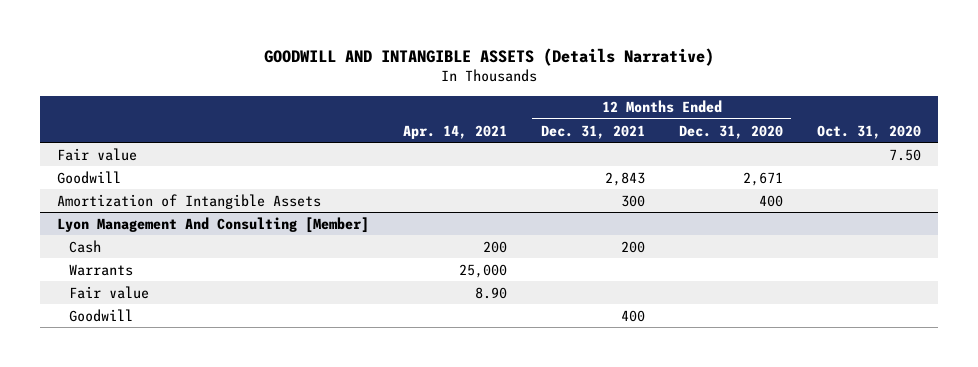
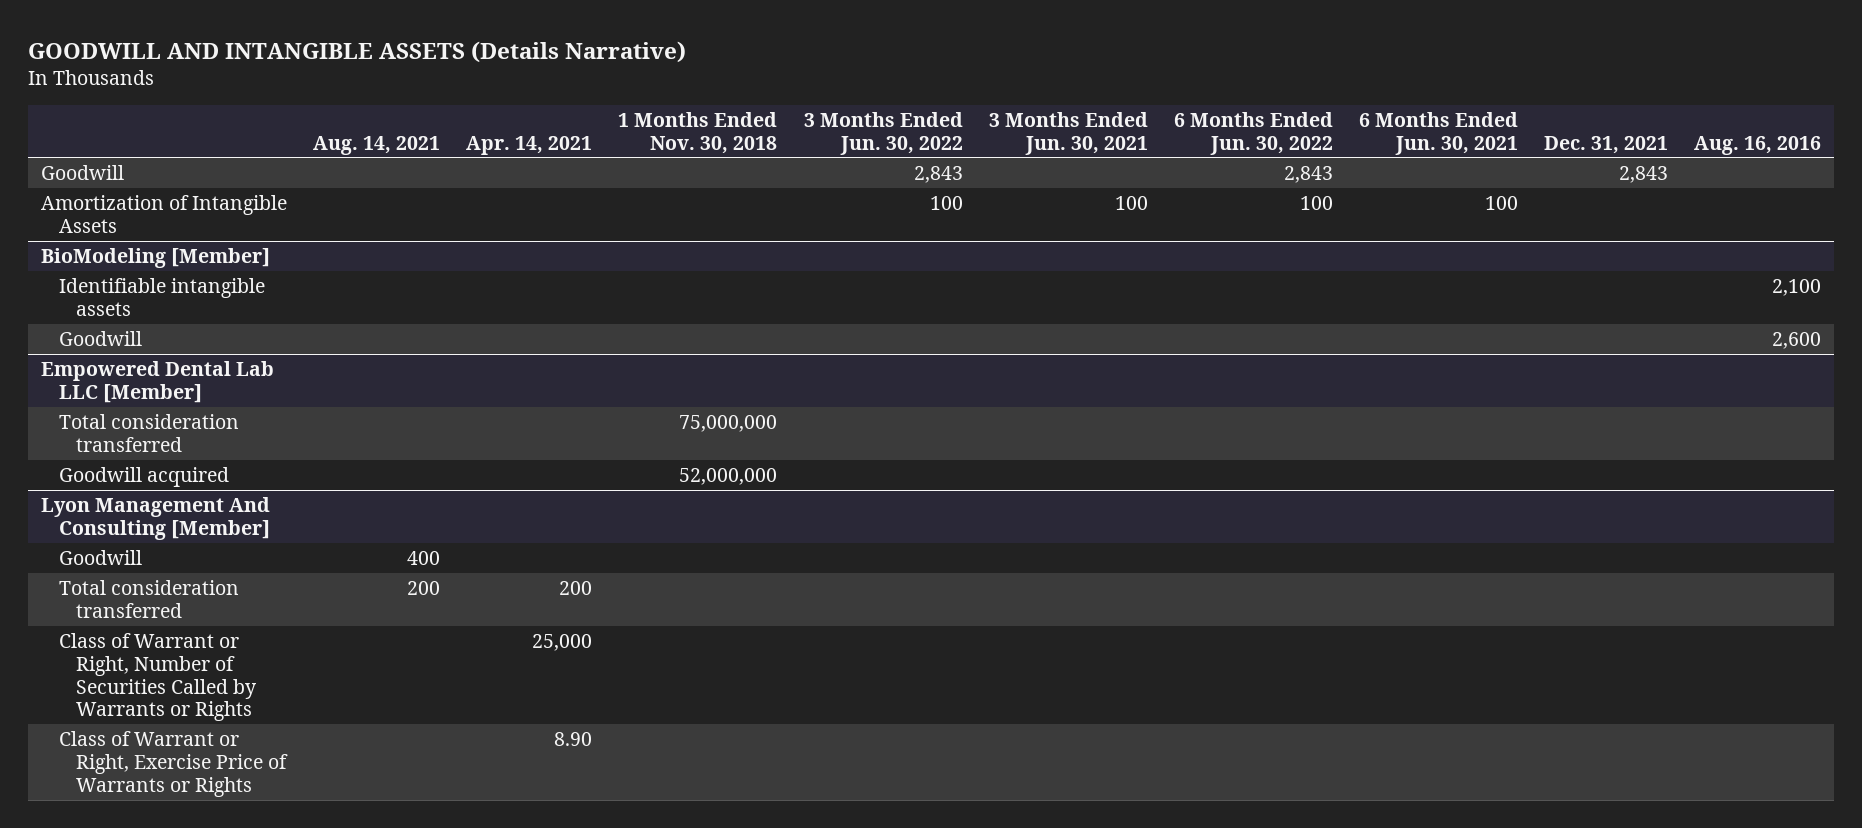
- | Apr. 14, 2021 | 12 Months Ended Dec. 31, 2021 | 12 Months Ended Dec. 31, 2020 | Oct. 31, 2020
+ | Aug. 14, 2021 | Apr. 14, 2021 | 1 Months Ended Nov. 30, 2018 | 3 Months Ended Jun. 30, 2022 | 3 Months Ended Jun. 30, 2021 | 6 Months Ended Jun. 30, 2022 | 6 Months Ended Jun. 30, 2021 | Dec. 31, 2021 | Aug. 16, 2016
- Fair value | | | | 7.50
+ BioModeling [Member]
+ Identifiable intangible assets | | | | | | | | | 2,100
+ Goodwill | | | | | | | | | 2,600
+ Empowered Dental Lab LLC [Member]
+ Total consideration transferred | | | 75,000,000 | | | | | |
+ Goodwill acquired | | | 52,000,000 | | | | | |
@ Lyon Management And Consulting [Member]
- Cash | 200 | 200 | |
- Warrants | 25,000 | | |
- Fair value | 8.90 | | |
+ Total consideration transferred | 200 | 200 | | | | | | |
+ Class of Warrant or Right, Number of Securities Called by Warrants or Rights | | 25,000 | | | | | | |
+ Class of Warrant or Right, Exercise Price of Warrants or Rights | | 8.90 | | | | | | |

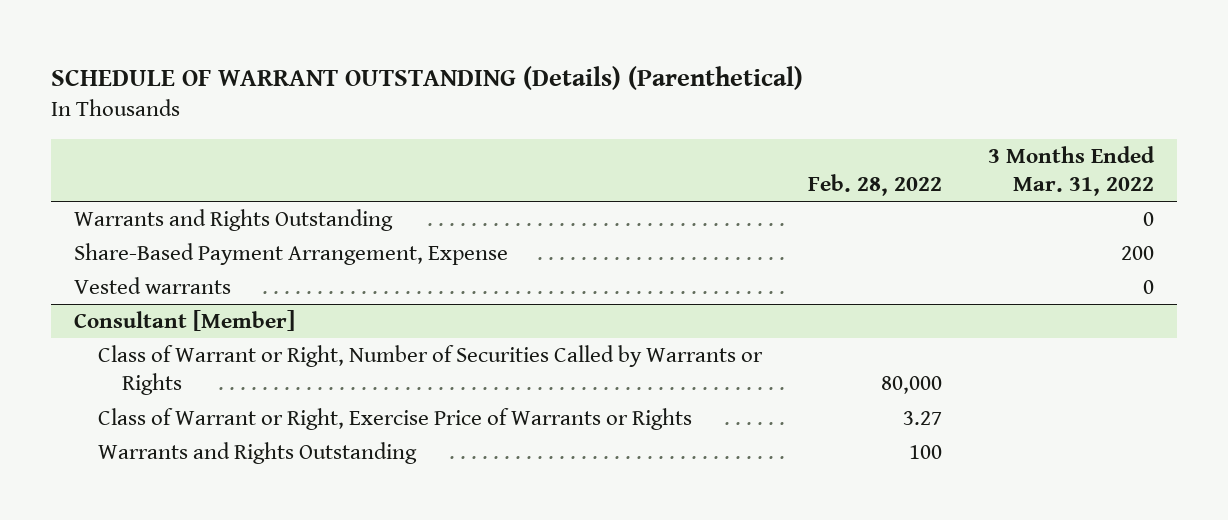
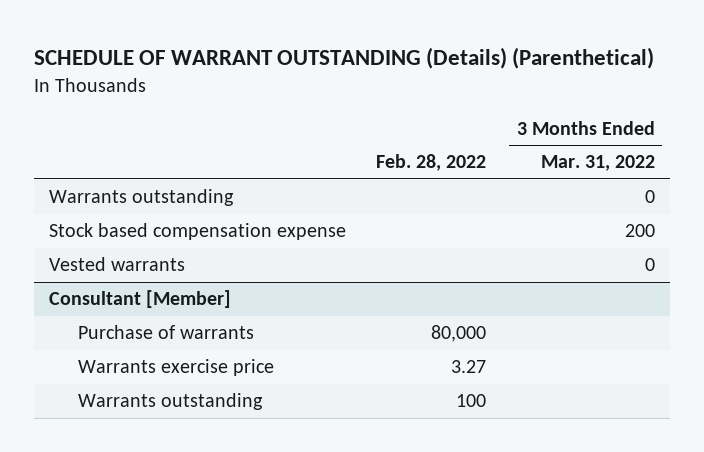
- Warrants and Rights Outstanding | | 0
- Share-Based Payment Arrangement, Expense | | 200
+ Warrants outstanding | | 0
+ Stock based compensation expense | | 200
@ Consultant [Member]
- Class of Warrant or Right, Number of Securities Called by Warrants or Rights | 80,000 |
- Class of Warrant or Right, Exercise Price of Warrants or Rights | 3.27 |
- Warrants and Rights Outstanding | 100 |
+ Purchase of warrants | 80,000 |
+ Warrants exercise price | 3.27 |
+ Warrants outstanding | 100 |

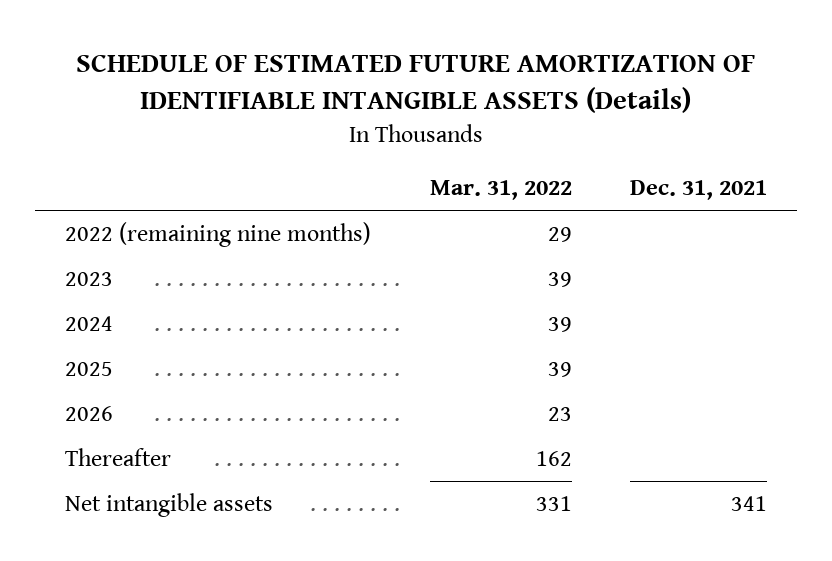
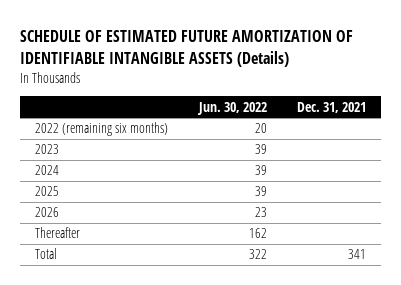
- | Mar. 31, 2022 | Dec. 31, 2021
+ | Jun. 30, 2022 | Dec. 31, 2021
- 2022 (remaining nine months) | 29 |
+ 2022 (remaining six months) | 20 |
- Net intangible assets | 331 | 341
+ Total | 322 | 341

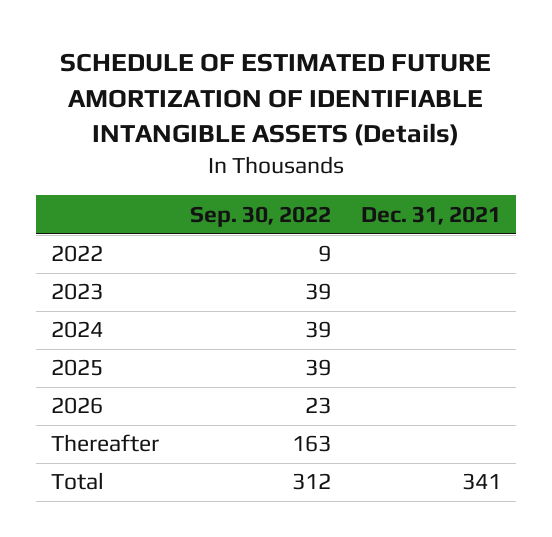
- | Jun. 30, 2022 | Dec. 31, 2021
+ | Sep. 30, 2022 | Dec. 31, 2021
- 2022 (remaining six months) | 20 |
+ 2022 | 9 |

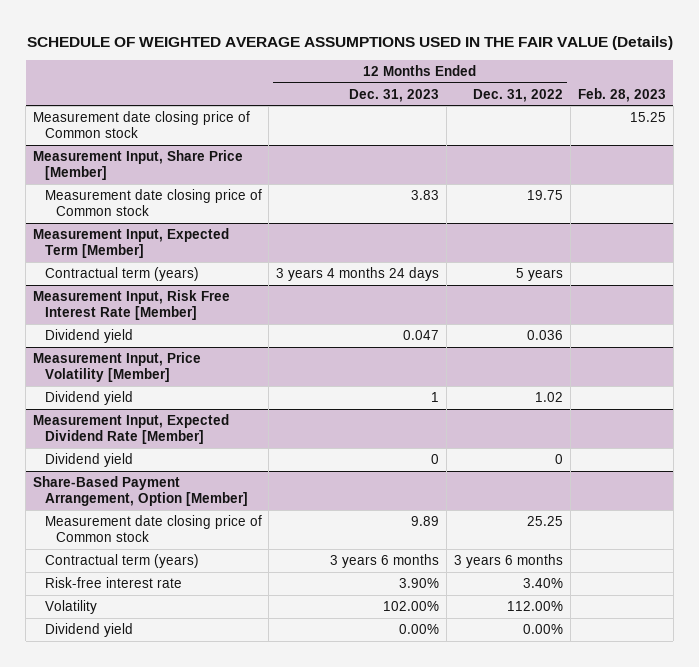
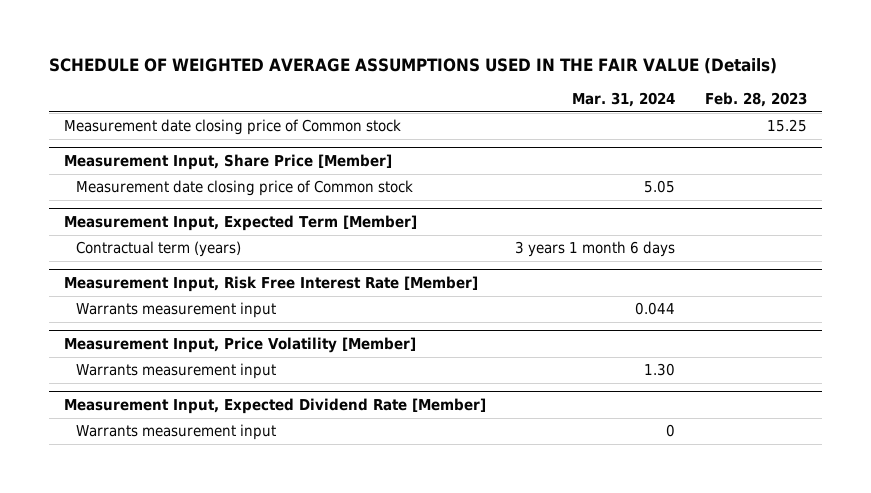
- | 12 Months Ended Dec. 31, 2023 | 12 Months Ended Dec. 31, 2022 | Feb. 28, 2023
+ | Mar. 31, 2024 | Feb. 28, 2023
@ Measurement Input, Risk Free Interest Rate [Member]
- Dividend yield | 0.047 | 0.036 |
+ Warrants measurement input | 0.044 |
@ Measurement Input, Price Volatility [Member]
- Dividend yield | 1 | 1.02 |
+ Warrants measurement input | 1.30 |
@ Measurement Input, Expected Dividend Rate [Member]
- Dividend yield | 0 | 0 |
- Share-Based Payment Arrangement, Option [Member]
- Measurement date closing price of Common stock | 9.89 | 25.25 |
- Contractual term (years) | 3 years 6 months | 3 years 6 months |
- Risk-free interest rate | 3.90% | 3.40% |
- Volatility | 102.00% | 112.00% |
- Dividend yield | 0.00% | 0.00% |
@ Measurement Input, Expected Dividend Rate [Member]
+ Warrants measurement input | 0 |

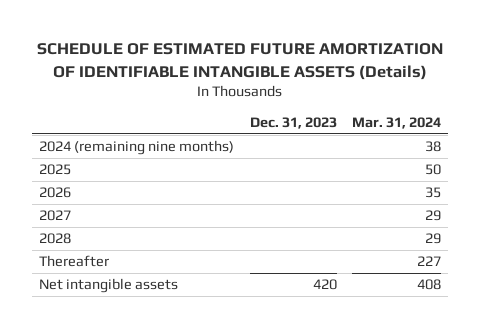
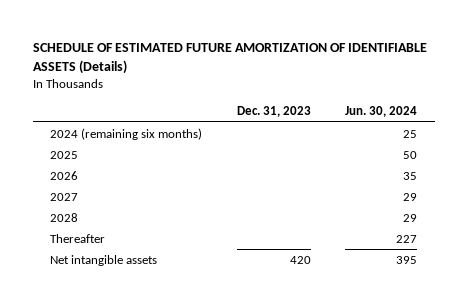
- SCHEDULE OF ESTIMATED FUTURE AMORTIZATION OF IDENTIFIABLE INTANGIBLE ASSETS (Details)
+ SCHEDULE OF ESTIMATED FUTURE AMORTIZATION OF IDENTIFIABLE ASSETS (Details)
- | Dec. 31, 2023 | Mar. 31, 2024
+ | Dec. 31, 2023 | Jun. 30, 2024
- 2024 (remaining nine months) | | 38
+ 2024 (remaining six months) | | 25

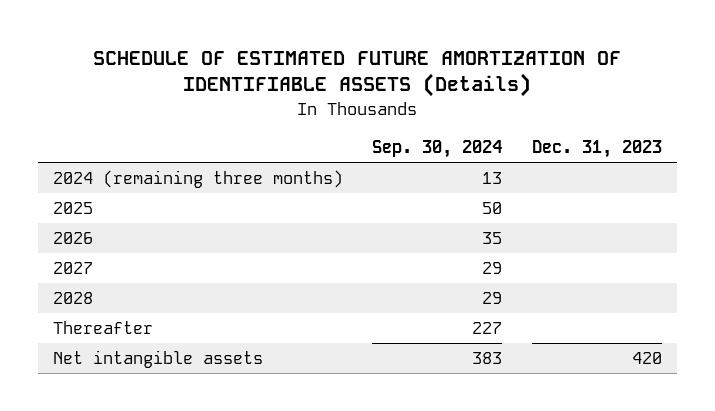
- | Dec. 31, 2023 | Jun. 30, 2024
+ | Sep. 30, 2024 | Dec. 31, 2023
- 2024 (remaining six months) | | 25
+ 2024 (remaining three months) | 13 |

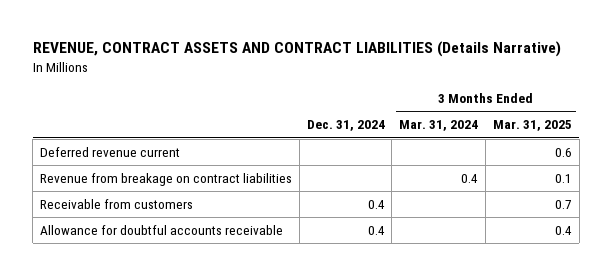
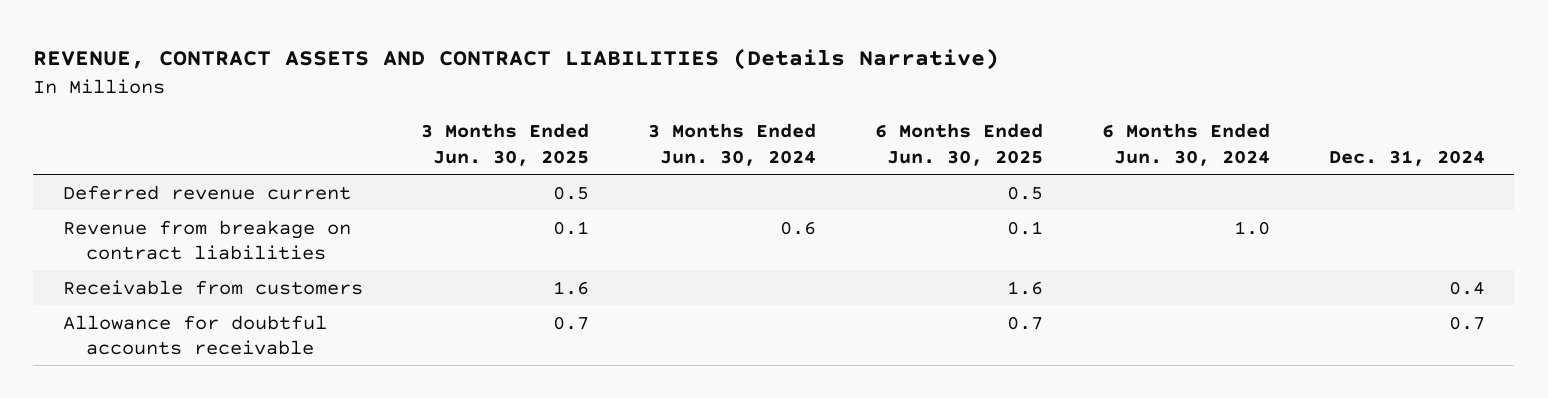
- | Dec. 31, 2024 | 3 Months Ended Mar. 31, 2024 | 3 Months Ended Mar. 31, 2025
+ | 3 Months Ended Jun. 30, 2025 | 3 Months Ended Jun. 30, 2024 | 6 Months Ended Jun. 30, 2025 | 6 Months Ended Jun. 30, 2024 | Dec. 31, 2024
- Allowance for doubtful accounts receivable | 0.4 | | 0.4
+ Allowance for doubtful accounts receivable | 0.7 | | 0.7 | | 0.7

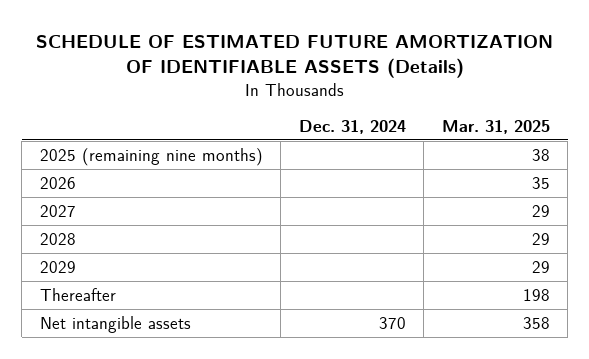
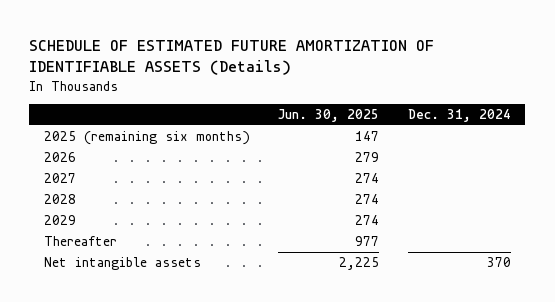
- | Dec. 31, 2024 | Mar. 31, 2025
+ | Jun. 30, 2025 | Dec. 31, 2024
- 2025 (remaining nine months) | | 38
+ 2025 (remaining six months) | 147 |

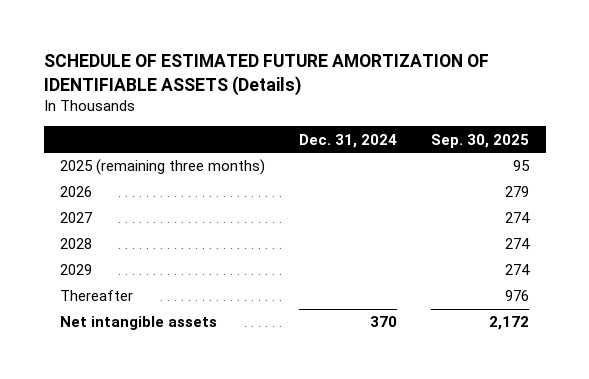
- | Jun. 30, 2025 | Dec. 31, 2024
+ | Dec. 31, 2024 | Sep. 30, 2025
- 2025 (remaining six months) | 147 |
+ 2025 (remaining three months) | | 95

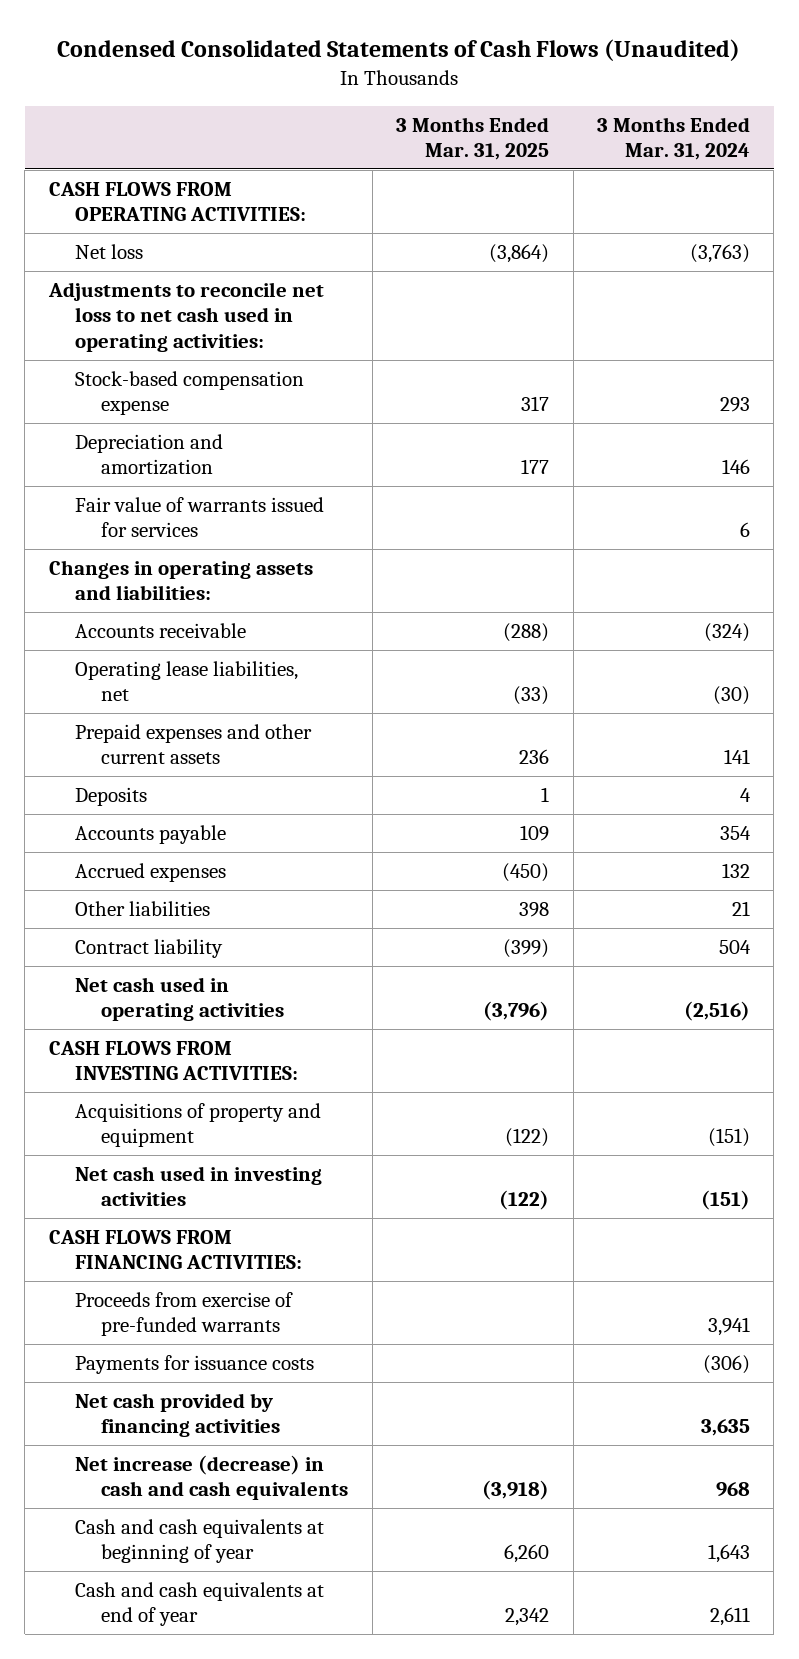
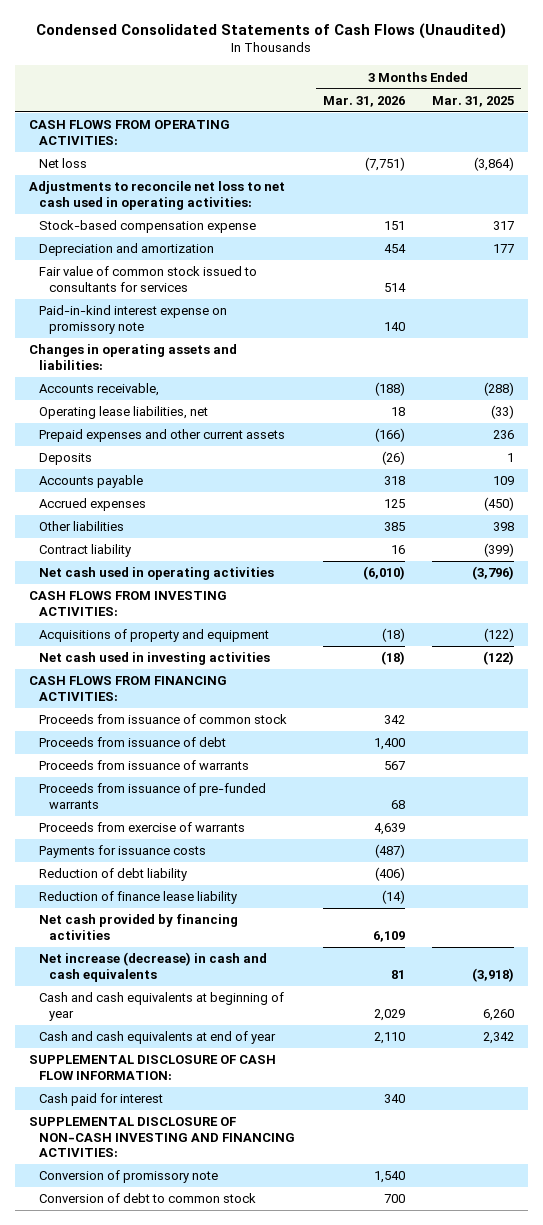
- | 3 Months Ended Mar. 31, 2025 | 3 Months Ended Mar. 31, 2024
+ | 3 Months Ended Mar. 31, 2026 | 3 Months Ended Mar. 31, 2025
- Fair value of warrants issued for services | | 6
+ Fair value of common stock issued to consultants for services | 514 |
+ Paid-in-kind interest expense on promissory note | 140 |
- Accounts receivable | (288) | (324)
+ Accounts receivable, | (188) | (288)
- Proceeds from exercise of pre-funded warrants | | 3,941
+ Proceeds from issuance of common stock | 342 |
+ Proceeds from issuance of debt | 1,400 |
+ Proceeds from issuance of warrants | 567 |
+ Proceeds from issuance of pre-funded warrants | 68 |
+ Proceeds from exercise of warrants | 4,639 |
+ Reduction of debt liability | (406) |
+ Reduction of finance lease liability | (14) |
+ SUPPLEMENTAL DISCLOSURE OF CASH FLOW INFORMATION:
+ Cash paid for interest | 340 |
+ SUPPLEMENTAL DISCLOSURE OF NON-CASH INVESTING AND FINANCING ACTIVITIES:
+ Conversion of promissory note | 1,540 |
+ Conversion of debt to common stock | 700 |

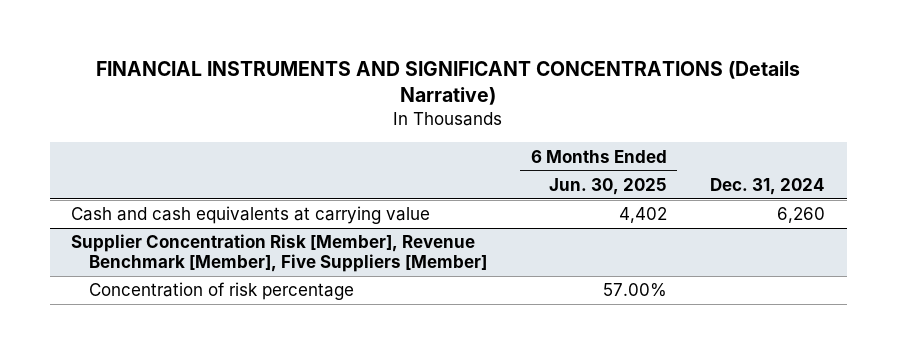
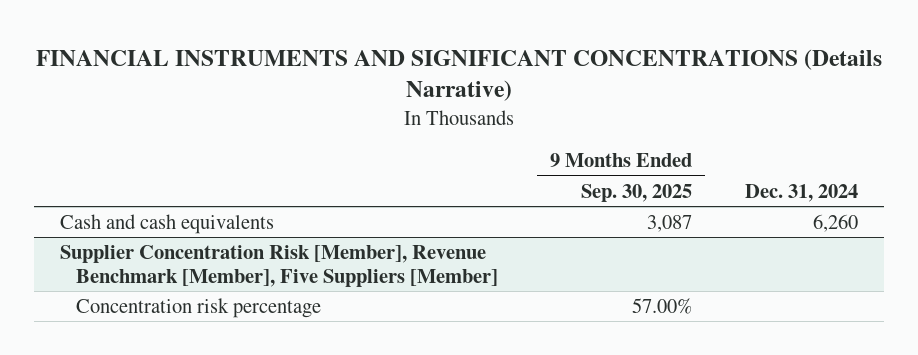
- | 6 Months Ended Jun. 30, 2025 | Dec. 31, 2024
+ | 9 Months Ended Sep. 30, 2025 | Dec. 31, 2024
- Cash and cash equivalents at carrying value | 4,402 | 6,260
+ Cash and cash equivalents | 3,087 | 6,260
@ Supplier Concentration Risk [Member], Revenue Benchmark [Member], Five Suppliers [Member]
- Concentration of risk percentage | 57.00% |
+ Concentration risk percentage | 57.00% |

